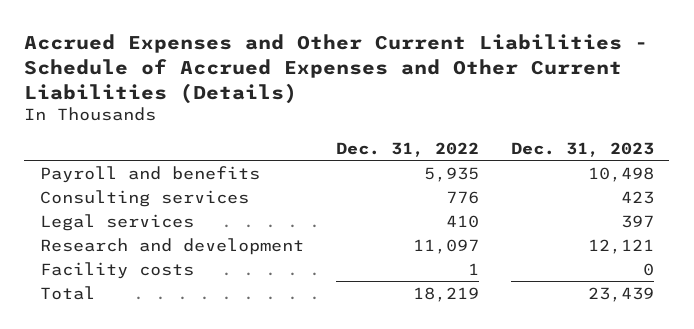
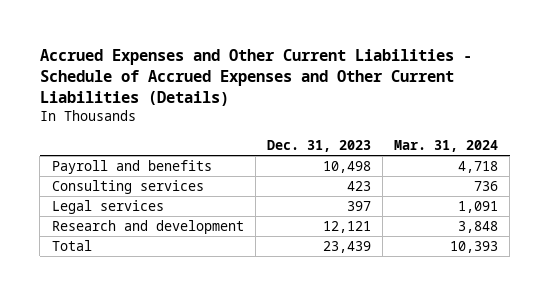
- | Dec. 31, 2022 | Dec. 31, 2023
+ | Dec. 31, 2023 | Mar. 31, 2024
- Facility costs | 1 | 0

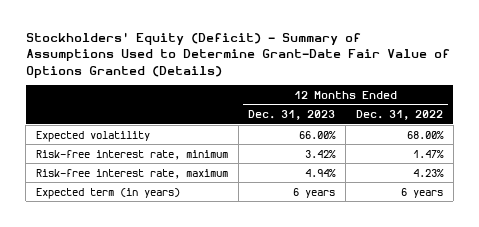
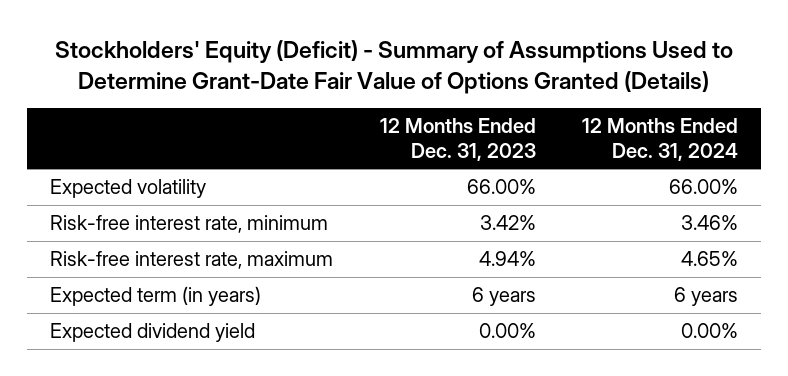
- | 12 Months Ended Dec. 31, 2023 | 12 Months Ended Dec. 31, 2022
+ | 12 Months Ended Dec. 31, 2023 | 12 Months Ended Dec. 31, 2024
+ Expected dividend yield | 0.00% | 0.00%

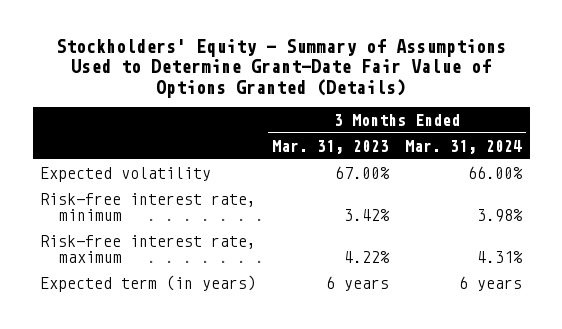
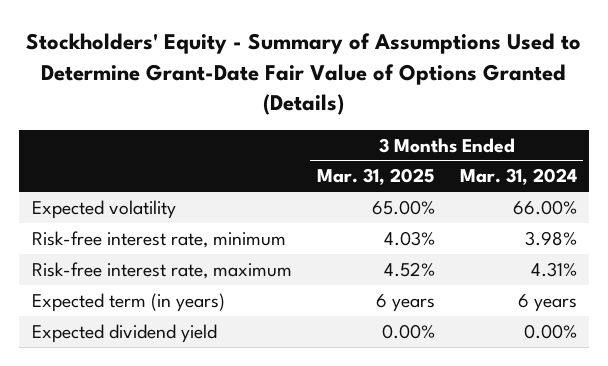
- | 3 Months Ended Mar. 31, 2023 | 3 Months Ended Mar. 31, 2024
+ | 3 Months Ended Mar. 31, 2025 | 3 Months Ended Mar. 31, 2024
+ Expected dividend yield | 0.00% | 0.00%

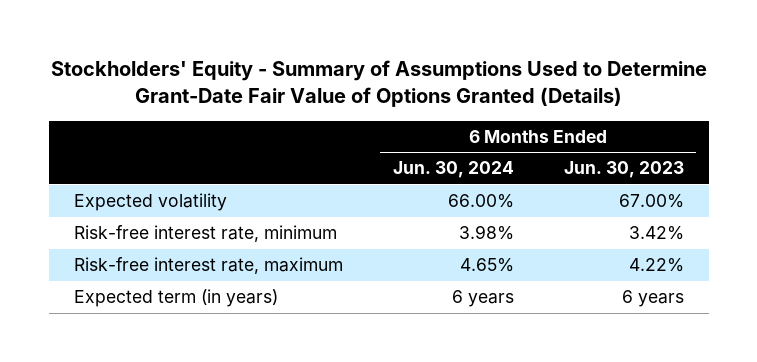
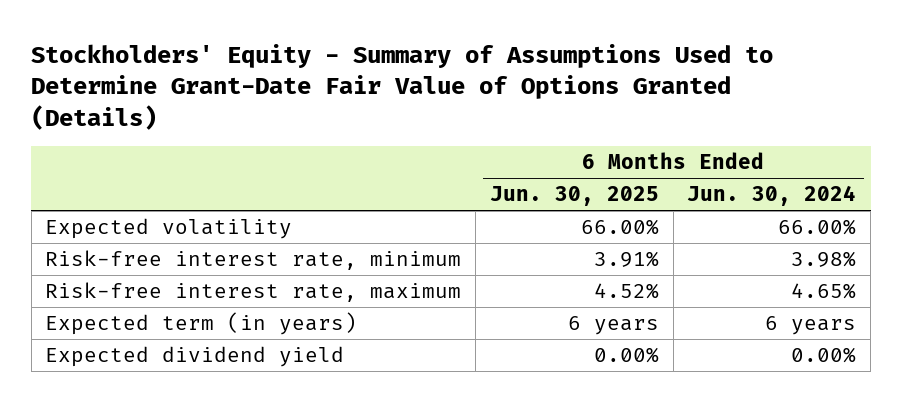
- | 6 Months Ended Jun. 30, 2024 | 6 Months Ended Jun. 30, 2023
+ | 6 Months Ended Jun. 30, 2025 | 6 Months Ended Jun. 30, 2024
+ Expected dividend yield | 0.00% | 0.00%

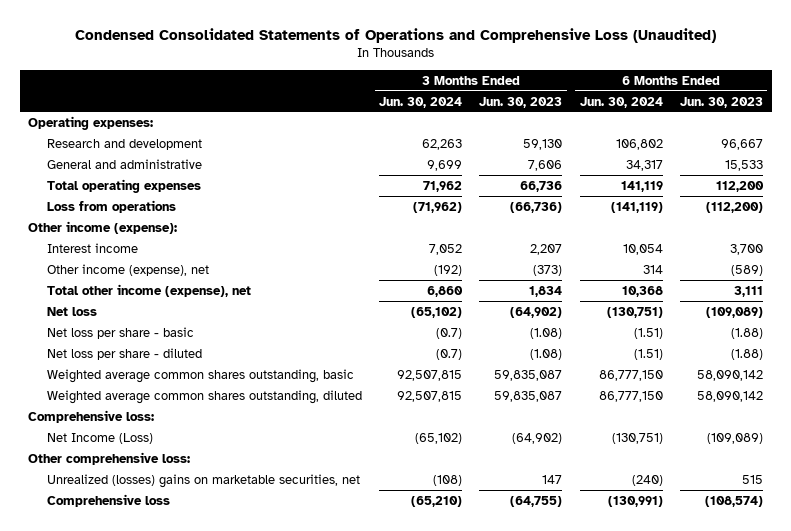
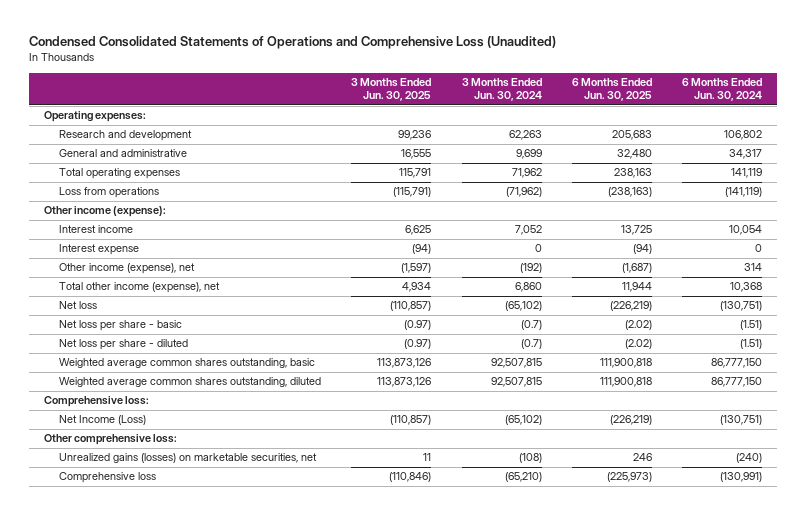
- | 3 Months Ended Jun. 30, 2024 | 3 Months Ended Jun. 30, 2023 | 6 Months Ended Jun. 30, 2024 | 6 Months Ended Jun. 30, 2023
+ | 3 Months Ended Jun. 30, 2025 | 3 Months Ended Jun. 30, 2024 | 6 Months Ended Jun. 30, 2025 | 6 Months Ended Jun. 30, 2024
+ Interest expense | (94) | 0 | (94) | 0
- Unrealized (losses) gains on marketable securities, net | (108) | 147 | (240) | 515
+ Unrealized gains (losses) on marketable securities, net | 11 | (108) | 246 | (240)

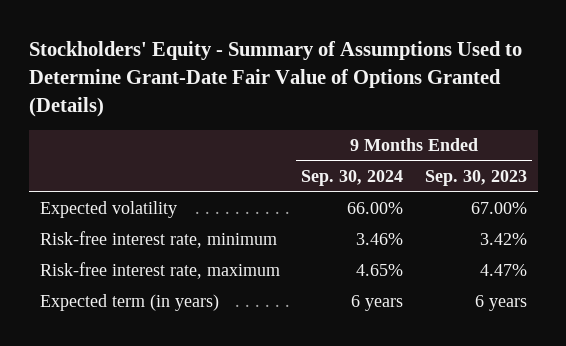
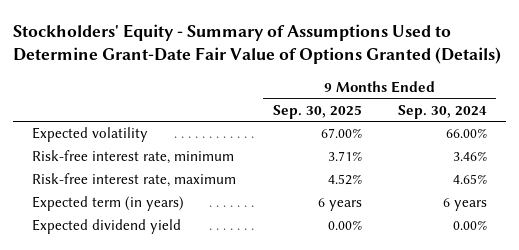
- | 9 Months Ended Sep. 30, 2024 | 9 Months Ended Sep. 30, 2023
+ | 9 Months Ended Sep. 30, 2025 | 9 Months Ended Sep. 30, 2024
+ Expected dividend yield | 0.00% | 0.00%

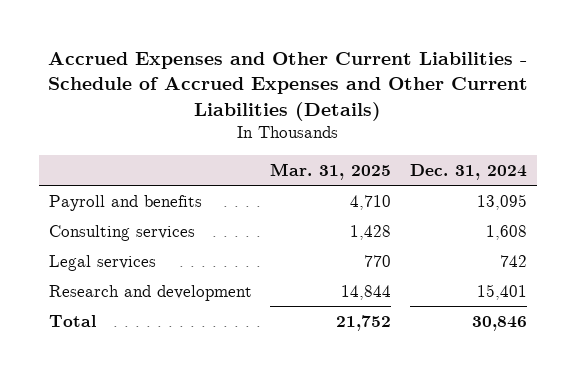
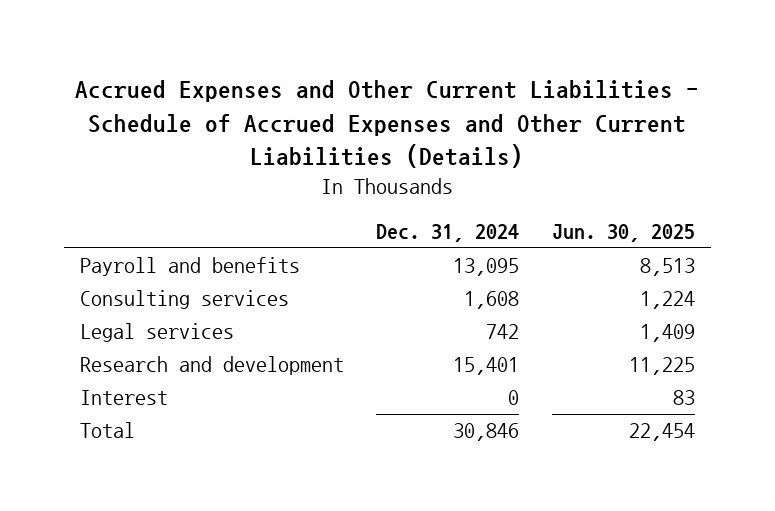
- | Mar. 31, 2025 | Dec. 31, 2024
+ | Dec. 31, 2024 | Jun. 30, 2025
+ Interest | 0 | 83

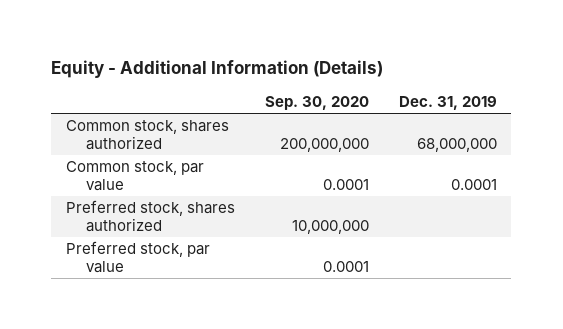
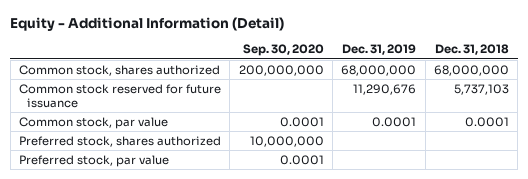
- Equity - Additional Information (Details)
+ Equity - Additional Information (Detail)
- | Sep. 30, 2020 | Dec. 31, 2019
+ | Sep. 30, 2020 | Dec. 31, 2019 | Dec. 31, 2018
+ Common stock reserved for future issuance | | 11,290,676 | 5,737,103

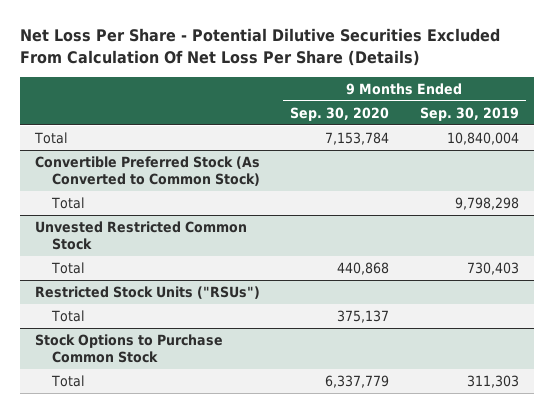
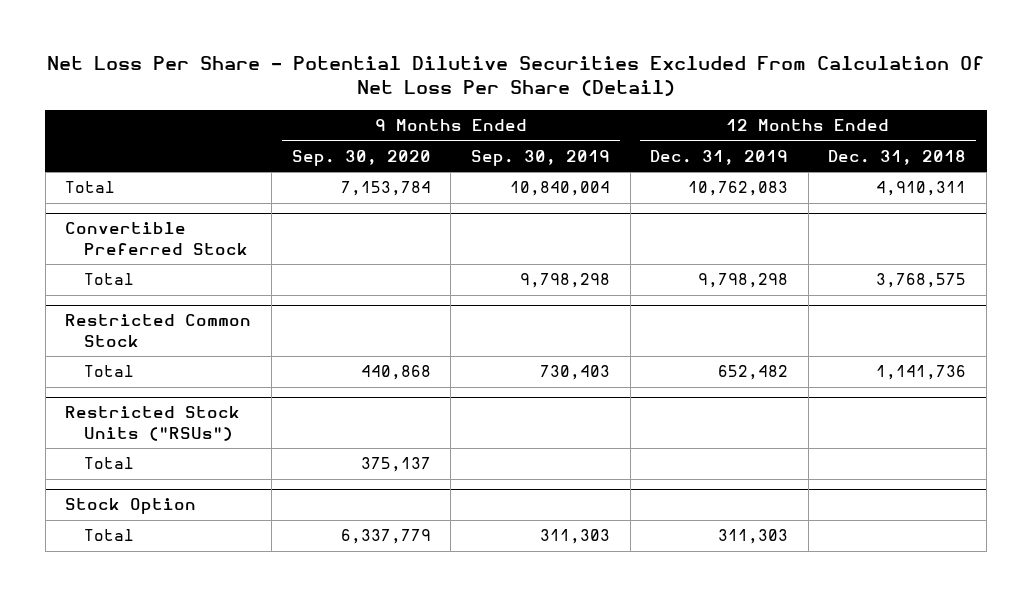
- Net Loss Per Share - Potential Dilutive Securities Excluded From Calculation Of Net Loss Per Share (Details)
+ Net Loss Per Share - Potential Dilutive Securities Excluded From Calculation Of Net Loss Per Share (Detail)
- | 9 Months Ended Sep. 30, 2020 | 9 Months Ended Sep. 30, 2019
+ | 9 Months Ended Sep. 30, 2020 | 9 Months Ended Sep. 30, 2019 | 12 Months Ended Dec. 31, 2019 | 12 Months Ended Dec. 31, 2018
- Convertible Preferred Stock (As Converted to Common Stock)
+ Convertible Preferred Stock
- Unvested Restricted Common Stock
+ Restricted Common Stock
- Stock Options to Purchase Common Stock
+ Stock Option

